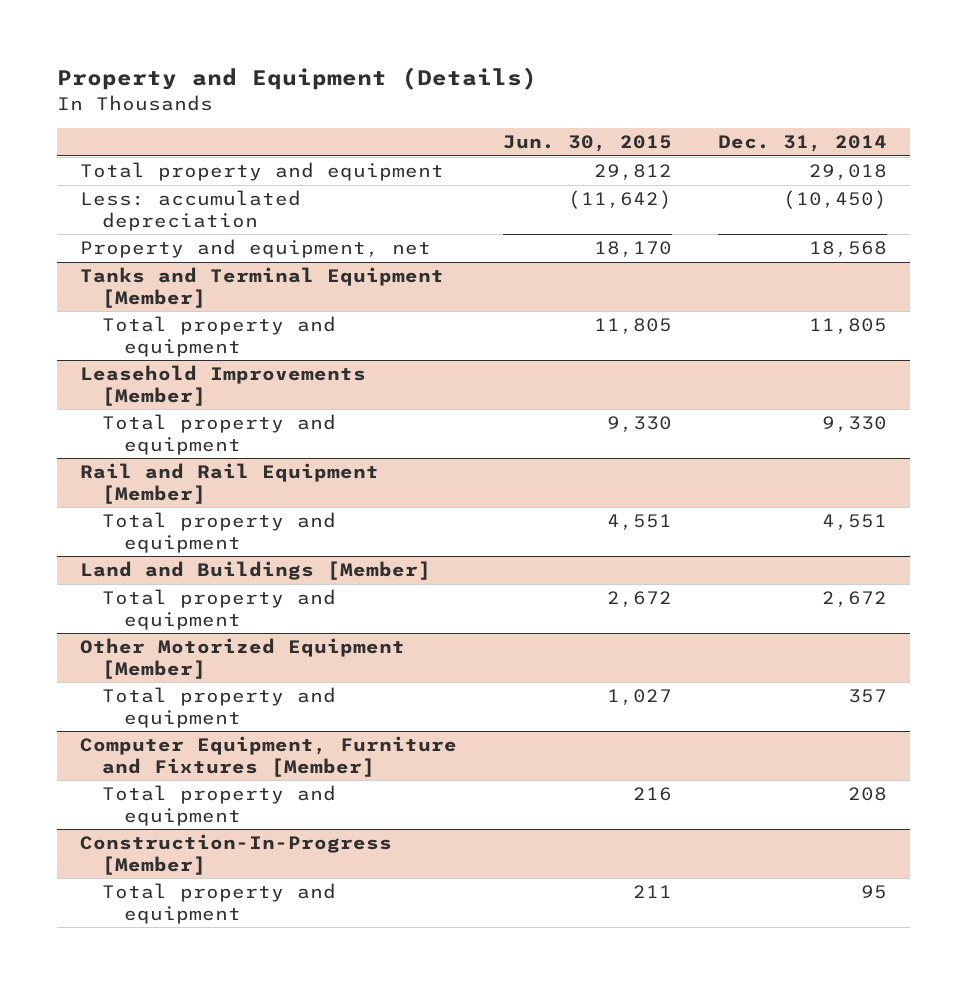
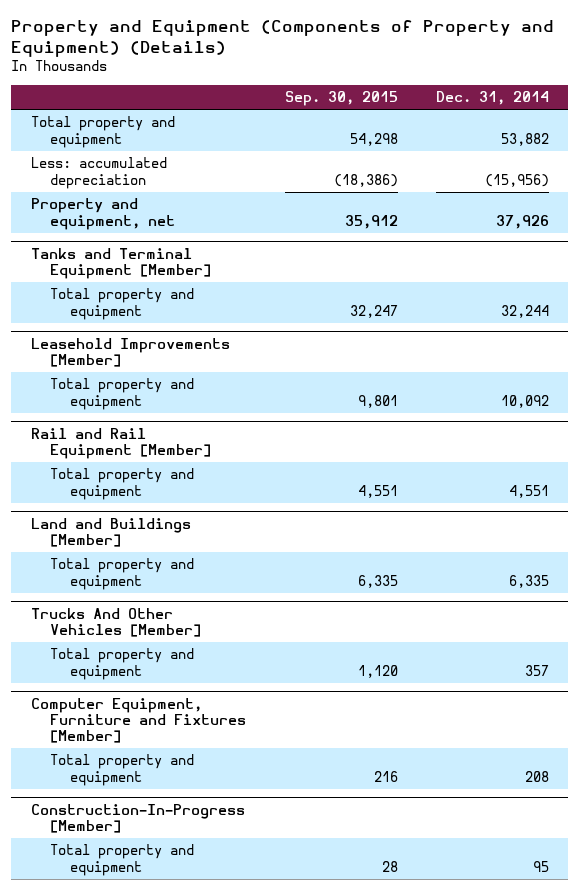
- Property and Equipment (Details)
+ Property and Equipment (Components of Property and Equipment) (Details)
- | Jun. 30, 2015 | Dec. 31, 2014
+ | Sep. 30, 2015 | Dec. 31, 2014
- Total property and equipment | 29,812 | 29,018
- Less: accumulated depreciation | (11,642) | (10,450)
- Property and equipment, net | 18,170 | 18,568
+ Total property and equipment | 54,298 | 53,882
+ Less: accumulated depreciation | (18,386) | (15,956)
+ Property and equipment, net | 35,912 | 37,926
@ Tanks and Terminal Equipment [Member]
- Total property and equipment | 11,805 | 11,805
+ Total property and equipment | 32,247 | 32,244
@ Leasehold Improvements [Member]
- Total property and equipment | 9,330 | 9,330
+ Total property and equipment | 9,801 | 10,092
@ Land and Buildings [Member]
- Total property and equipment | 2,672 | 2,672
- Other Motorized Equipment [Member]
@ Land and Buildings [Member]
+ Total property and equipment | 6,335 | 6,335
+ Trucks And Other Vehicles [Member]

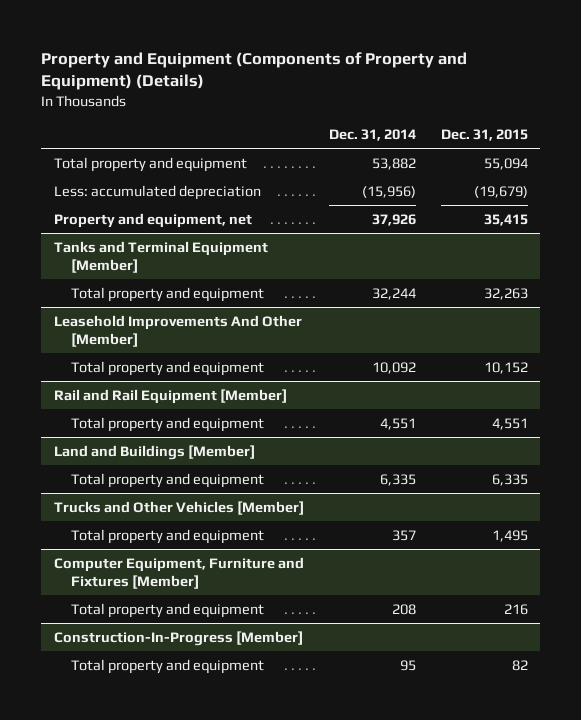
- | Sep. 30, 2015 | Dec. 31, 2014
+ | Dec. 31, 2014 | Dec. 31, 2015
- Leasehold Improvements [Member]
+ Leasehold Improvements And Other [Member]
- Trucks And Other Vehicles [Member]
+ Trucks and Other Vehicles [Member]

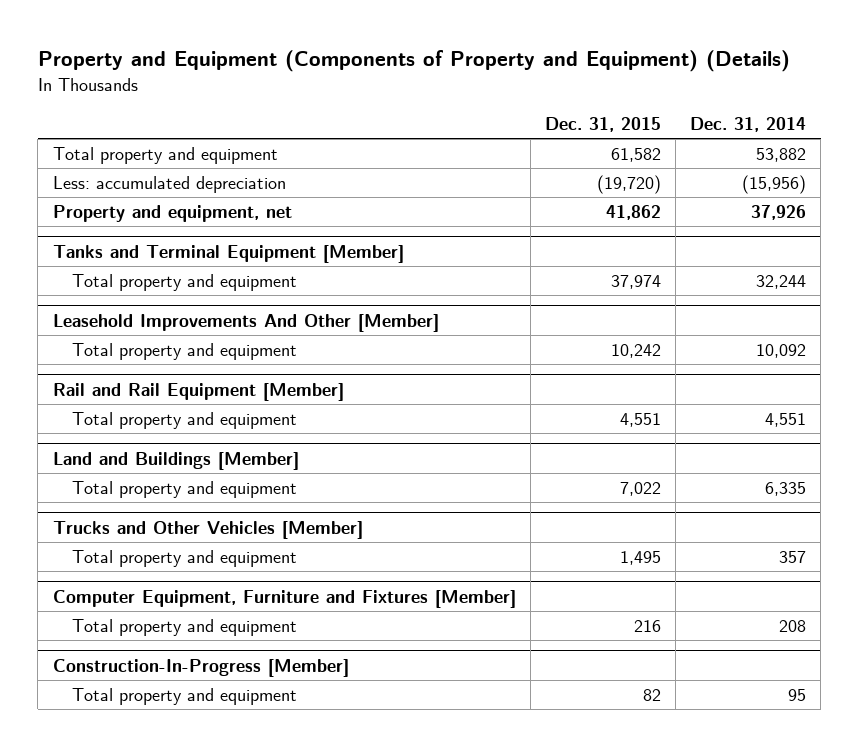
- | Dec. 31, 2014 | Dec. 31, 2015
+ | Dec. 31, 2015 | Dec. 31, 2014
- Total property and equipment | 53,882 | 55,094
- Less: accumulated depreciation | (15,956) | (19,679)
- Property and equipment, net | 37,926 | 35,415
+ Total property and equipment | 61,582 | 53,882
+ Less: accumulated depreciation | (19,720) | (15,956)
+ Property and equipment, net | 41,862 | 37,926
@ Tanks and Terminal Equipment [Member]
- Total property and equipment | 32,244 | 32,263
+ Total property and equipment | 37,974 | 32,244
@ Leasehold Improvements And Other [Member]
- Total property and equipment | 10,092 | 10,152
+ Total property and equipment | 10,242 | 10,092
@ Land and Buildings [Member]
- Total property and equipment | 6,335 | 6,335
+ Total property and equipment | 7,022 | 6,335

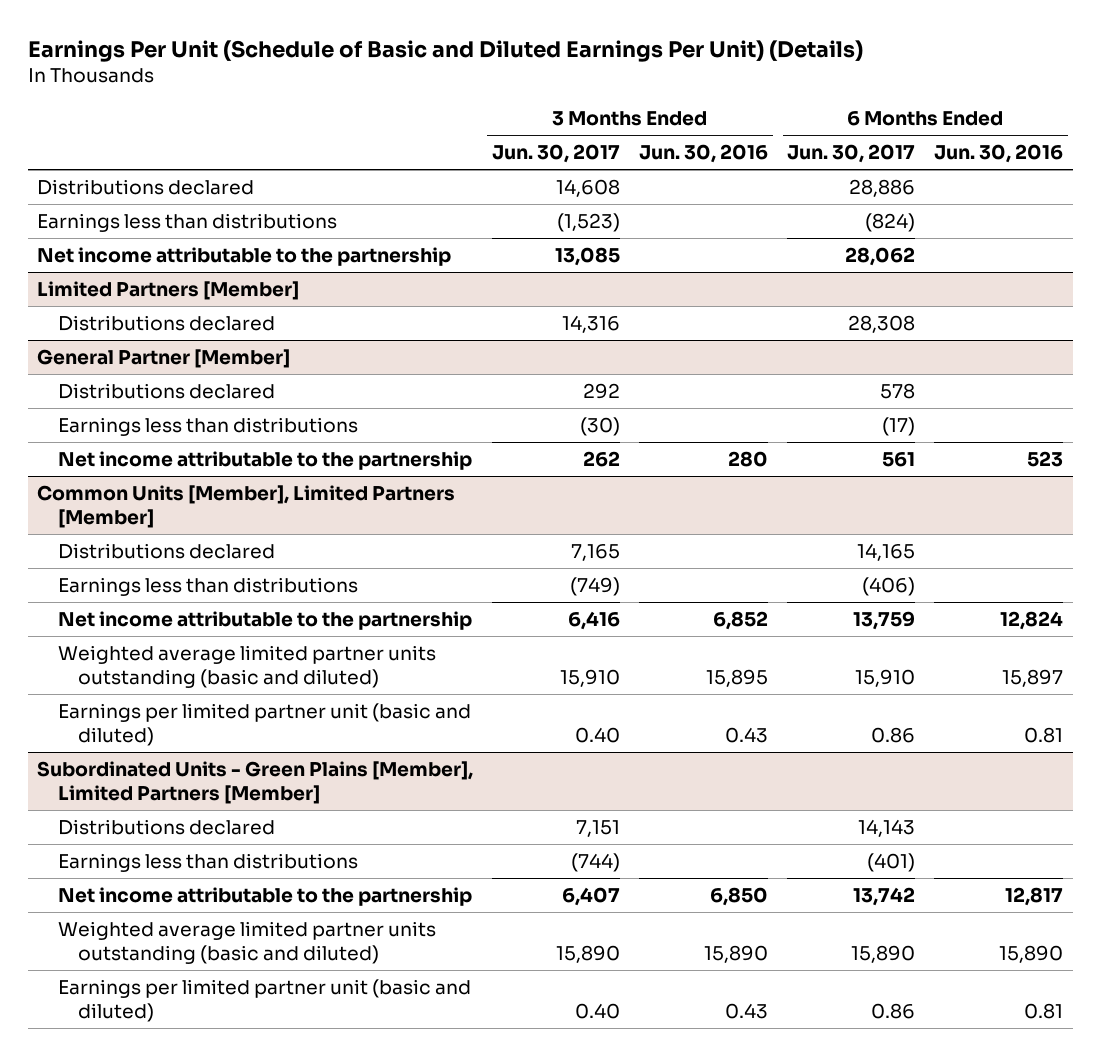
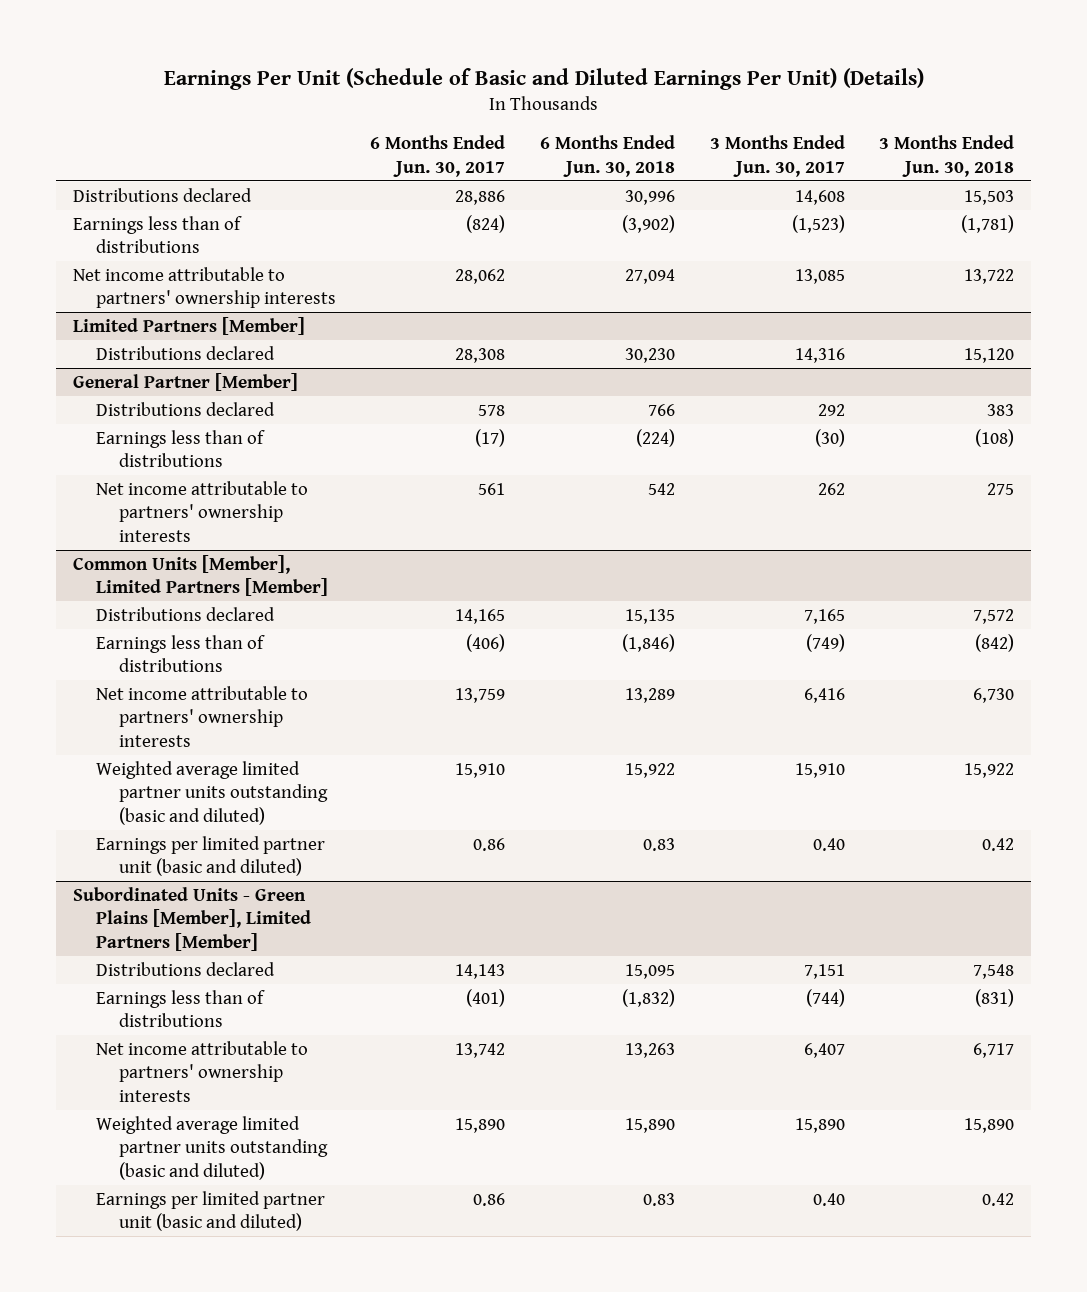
- | 3 Months Ended Jun. 30, 2017 | 3 Months Ended Jun. 30, 2016 | 6 Months Ended Jun. 30, 2017 | 6 Months Ended Jun. 30, 2016
+ | 6 Months Ended Jun. 30, 2017 | 6 Months Ended Jun. 30, 2018 | 3 Months Ended Jun. 30, 2017 | 3 Months Ended Jun. 30, 2018
- Earnings less than distributions | (1,523) | | (824) |
- Net income attributable to the partnership | 13,085 | | 28,062 |
+ Earnings less than of distributions | (824) | (3,902) | (1,523) | (1,781)
+ Net income attributable to partners' ownership interests | 28,062 | 27,094 | 13,085 | 13,722
@ General Partner [Member]
- Earnings less than distributions | (30) | | (17) |
- Net income attributable to the partnership | 262 | 280 | 561 | 523
+ Earnings less than of distributions | (17) | (224) | (30) | (108)
+ Net income attributable to partners' ownership interests | 561 | 542 | 262 | 275
@ Common Units [Member], Limited Partners [Member]
- Earnings less than distributions | (749) | | (406) |
- Net income attributable to the partnership | 6,416 | 6,852 | 13,759 | 12,824
+ Earnings less than of distributions | (406) | (1,846) | (749) | (842)
+ Net income attributable to partners' ownership interests | 13,759 | 13,289 | 6,416 | 6,730
@ Subordinated Units - Green Plains [Member], Limited Partners [Member]
- Earnings less than distributions | (744) | | (401) |
- Net income attributable to the partnership | 6,407 | 6,850 | 13,742 | 12,817
+ Earnings less than of distributions | (401) | (1,832) | (744) | (831)
+ Net income attributable to partners' ownership interests | 13,742 | 13,263 | 6,407 | 6,717

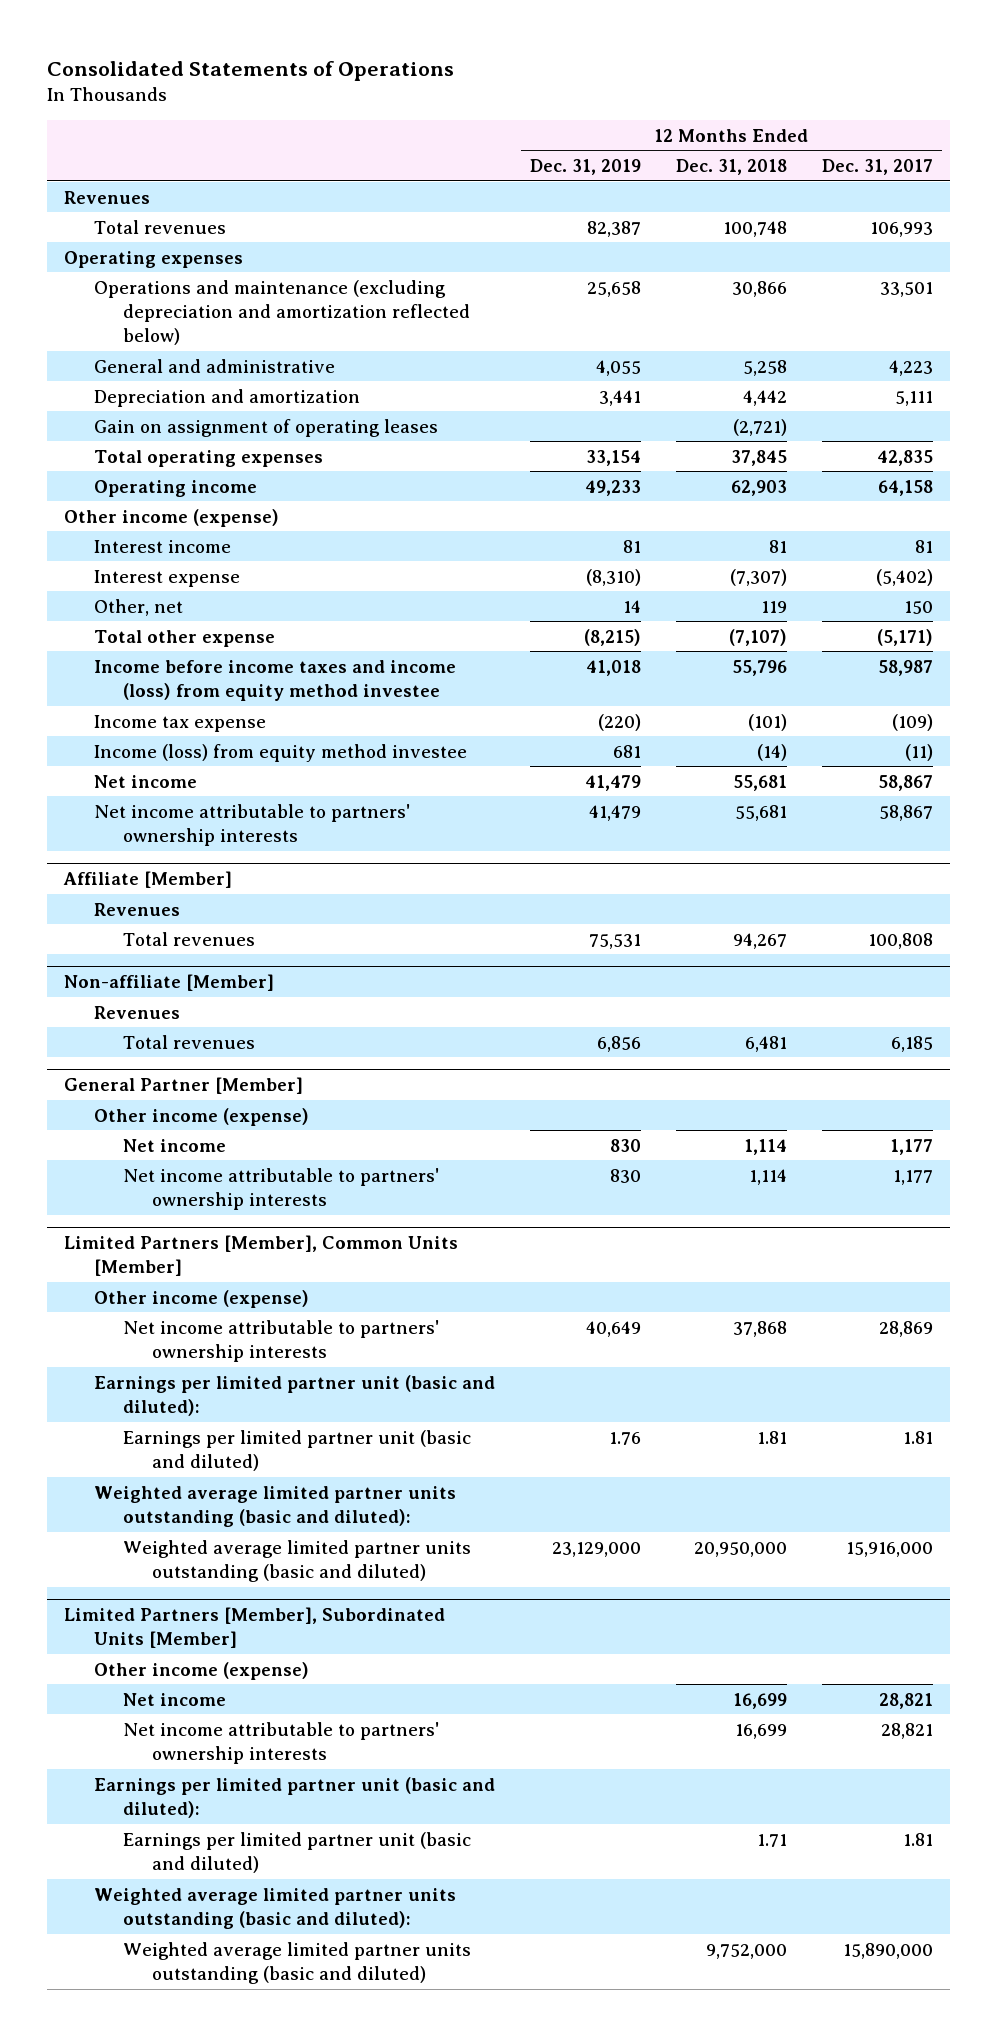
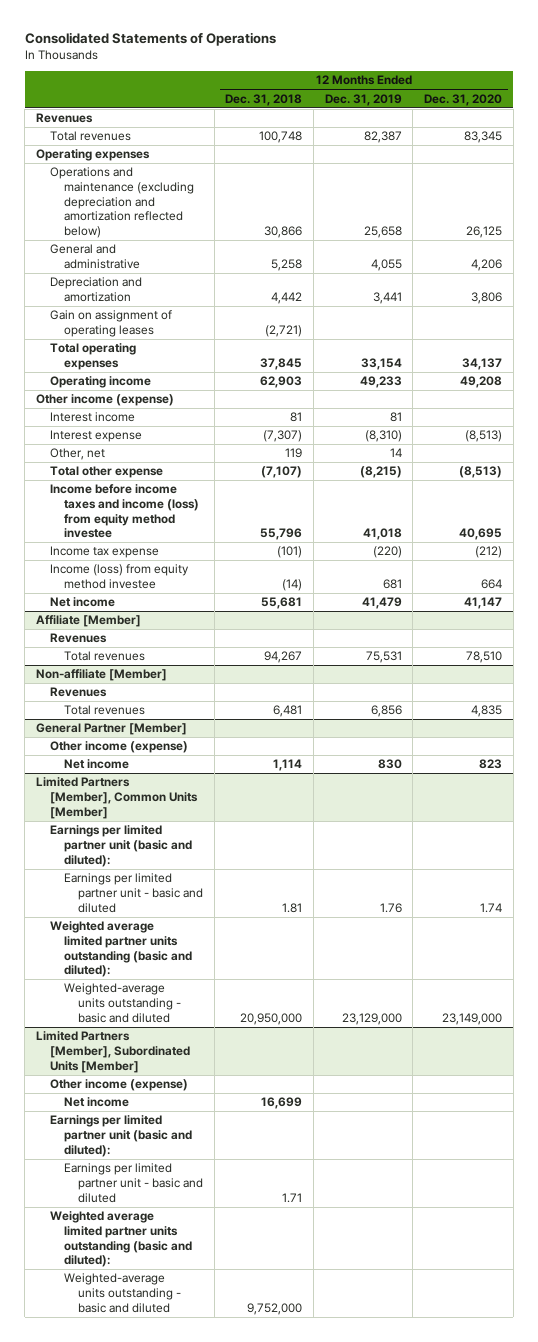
- | 12 Months Ended Dec. 31, 2019 | 12 Months Ended Dec. 31, 2018 | 12 Months Ended Dec. 31, 2017
+ | 12 Months Ended Dec. 31, 2018 | 12 Months Ended Dec. 31, 2019 | 12 Months Ended Dec. 31, 2020
- Net income attributable to partners' ownership interests | 41,479 | 55,681 | 58,867
@ General Partner [Member]
- Net income attributable to partners' ownership interests | 830 | 1,114 | 1,177
@ Limited Partners [Member], Common Units [Member]
- Other income (expense)
- Net income attributable to partners' ownership interests | 40,649 | 37,868 | 28,869
- Earnings per limited partner unit (basic and diluted) | 1.76 | 1.81 | 1.81
+ Earnings per limited partner unit - basic and diluted | 1.81 | 1.76 | 1.74
- Weighted average limited partner units outstanding (basic and diluted) | 23,129,000 | 20,950,000 | 15,916,000
+ Weighted-average units outstanding - basic and diluted | 20,950,000 | 23,129,000 | 23,149,000
@ Limited Partners [Member], Subordinated Units [Member]
- Net income attributable to partners' ownership interests | | 16,699 | 28,821
- Earnings per limited partner unit (basic and diluted) | | 1.71 | 1.81
+ Earnings per limited partner unit - basic and diluted | 1.71 | |
- Weighted average limited partner units outstanding (basic and diluted) | | 9,752,000 | 15,890,000
+ Weighted-average units outstanding - basic and diluted | 9,752,000 | |

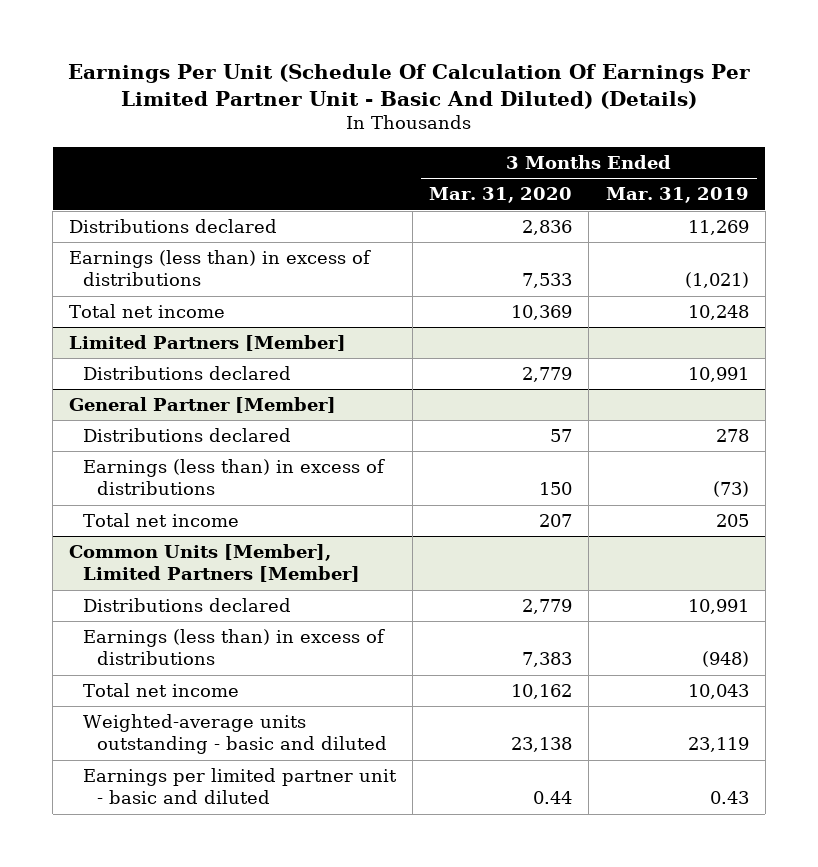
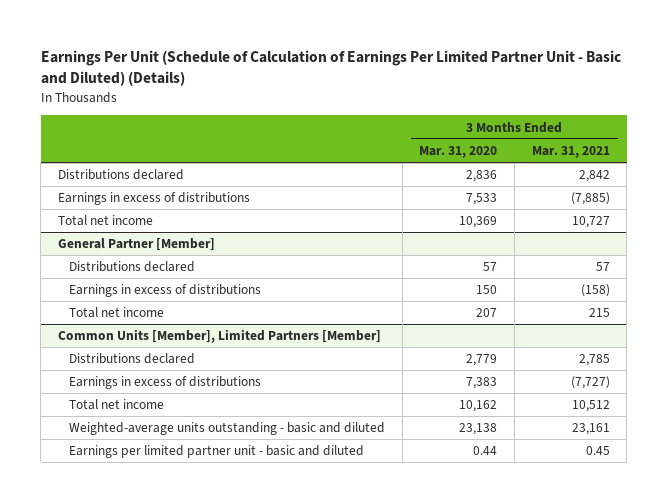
- Earnings Per Unit (Schedule Of Calculation Of Earnings Per Limited Partner Unit - Basic And Diluted) (Details)
+ Earnings Per Unit (Schedule of Calculation of Earnings Per Limited Partner Unit - Basic and Diluted) (Details)
- | 3 Months Ended Mar. 31, 2020 | 3 Months Ended Mar. 31, 2019
+ | 3 Months Ended Mar. 31, 2020 | 3 Months Ended Mar. 31, 2021
- Earnings (less than) in excess of distributions | 7,533 | (1,021)
+ Earnings in excess of distributions | 7,533 | (7,885)
- Limited Partners [Member]
- Distributions declared | 2,779 | 10,991
@ General Partner [Member]
- Earnings (less than) in excess of distributions | 150 | (73)
+ Earnings in excess of distributions | 150 | (158)
@ Common Units [Member], Limited Partners [Member]
- Earnings (less than) in excess of distributions | 7,383 | (948)
+ Earnings in excess of distributions | 7,383 | (7,727)

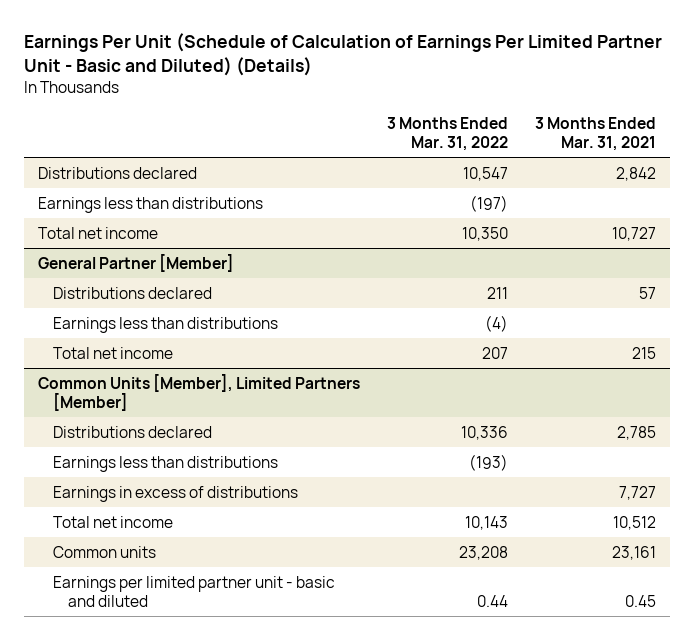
- | 3 Months Ended Mar. 31, 2020 | 3 Months Ended Mar. 31, 2021
+ | 3 Months Ended Mar. 31, 2022 | 3 Months Ended Mar. 31, 2021
- Earnings in excess of distributions | 7,533 | (7,885)
+ Earnings less than distributions | (197) |
@ General Partner [Member]
- Earnings in excess of distributions | 150 | (158)
+ Earnings less than distributions | (4) |
@ Common Units [Member], Limited Partners [Member]
- Earnings in excess of distributions | 7,383 | (7,727)
+ Earnings less than distributions | (193) |
+ Earnings in excess of distributions | | 7,727
- Weighted-average units outstanding - basic and diluted | 23,138 | 23,161
+ Common units | 23,208 | 23,161

